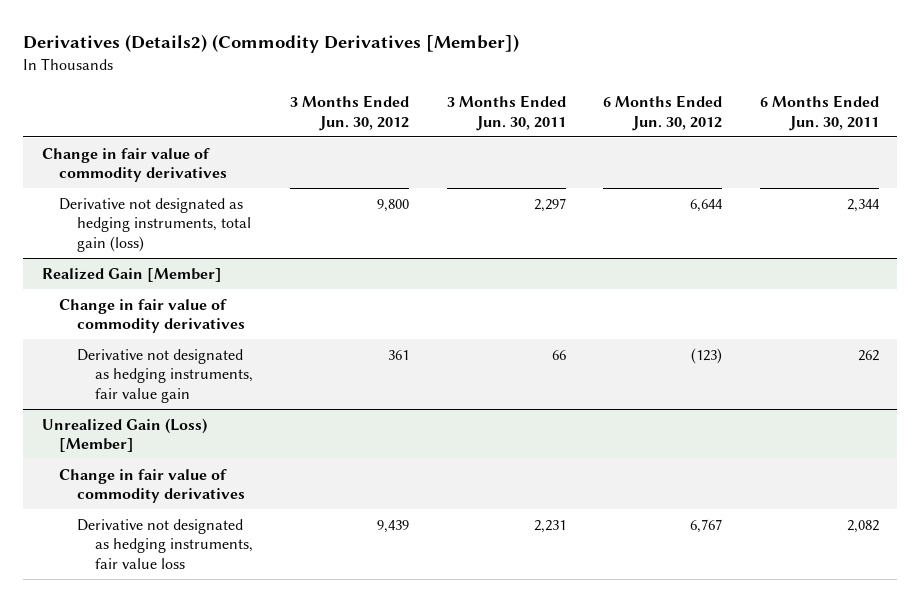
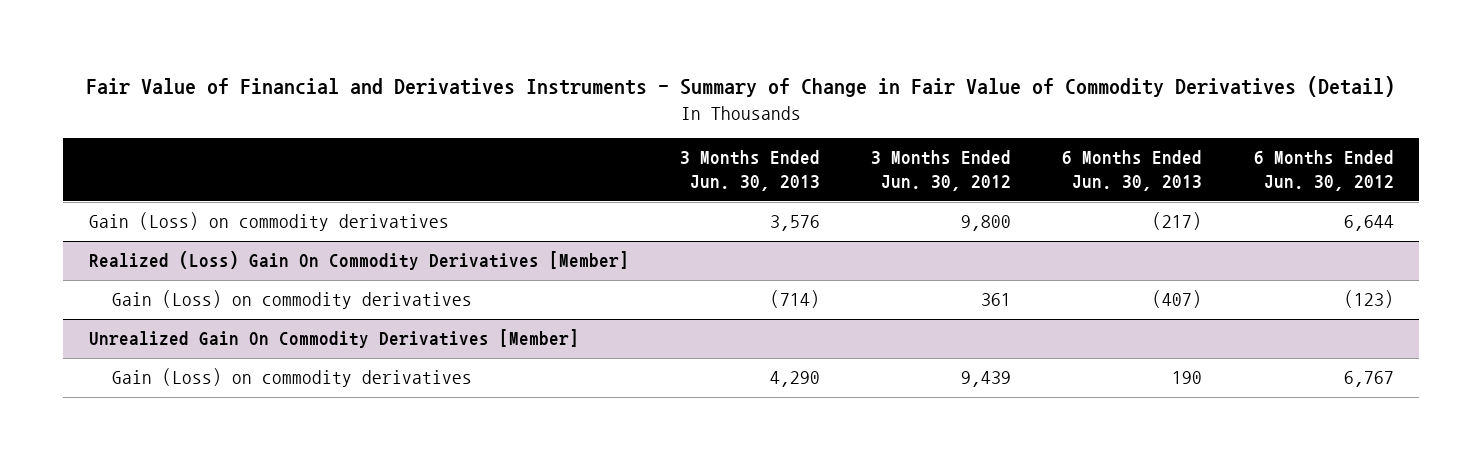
- Derivatives (Details2) (Commodity Derivatives [Member])
+ Fair Value of Financial and Derivatives Instruments - Summary of Change in Fair Value of Commodity Derivatives (Detail)
- | 3 Months Ended Jun. 30, 2012 | 3 Months Ended Jun. 30, 2011 | 6 Months Ended Jun. 30, 2012 | 6 Months Ended Jun. 30, 2011
+ | 3 Months Ended Jun. 30, 2013 | 3 Months Ended Jun. 30, 2012 | 6 Months Ended Jun. 30, 2013 | 6 Months Ended Jun. 30, 2012
- Change in fair value of commodity derivatives
- Derivative not designated as hedging instruments, total gain (loss) | 9,800 | 2,297 | 6,644 | 2,344
- Realized Gain [Member]
- Change in fair value of commodity derivatives
- Derivative not designated as hedging instruments, fair value gain | 361 | 66 | (123) | 262
- Unrealized Gain (Loss) [Member]
- Change in fair value of commodity derivatives
- Derivative not designated as hedging instruments, fair value loss | 9,439 | 2,231 | 6,767 | 2,082
+ Gain (Loss) on commodity derivatives | 3,576 | 9,800 | (217) | 6,644
+ Realized (Loss) Gain On Commodity Derivatives [Member]
+ Gain (Loss) on commodity derivatives | (714) | 361 | (407) | (123)
+ Unrealized Gain On Commodity Derivatives [Member]
+ Gain (Loss) on commodity derivatives | 4,290 | 9,439 | 190 | 6,767

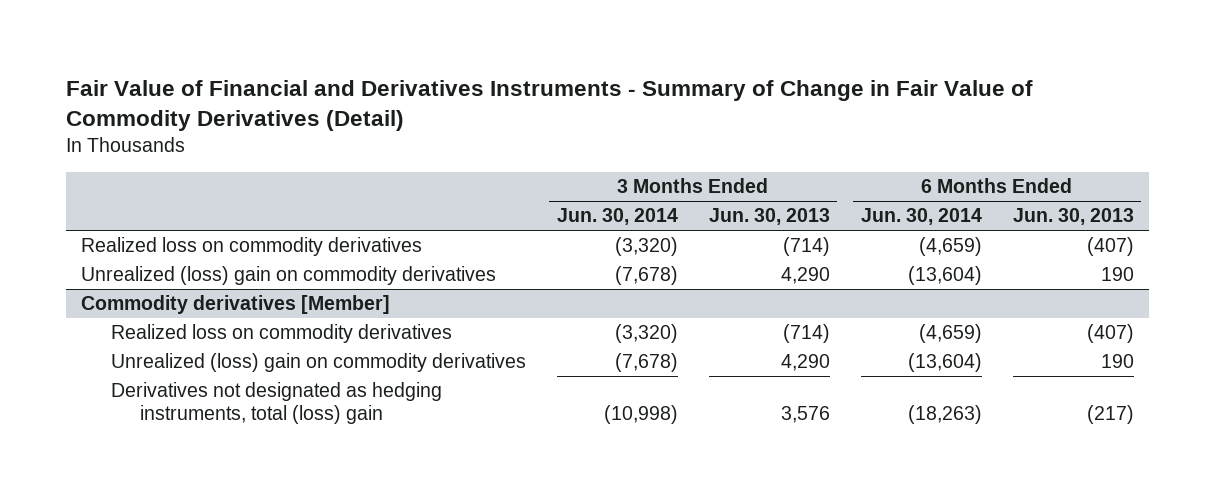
- | 3 Months Ended Jun. 30, 2013 | 3 Months Ended Jun. 30, 2012 | 6 Months Ended Jun. 30, 2013 | 6 Months Ended Jun. 30, 2012
+ | 3 Months Ended Jun. 30, 2014 | 3 Months Ended Jun. 30, 2013 | 6 Months Ended Jun. 30, 2014 | 6 Months Ended Jun. 30, 2013
- Gain (Loss) on commodity derivatives | 3,576 | 9,800 | (217) | 6,644
- Realized (Loss) Gain On Commodity Derivatives [Member]
- Gain (Loss) on commodity derivatives | (714) | 361 | (407) | (123)
- Unrealized Gain On Commodity Derivatives [Member]
- Gain (Loss) on commodity derivatives | 4,290 | 9,439 | 190 | 6,767
+ Realized loss on commodity derivatives | (3,320) | (714) | (4,659) | (407)
+ Unrealized (loss) gain on commodity derivatives | (7,678) | 4,290 | (13,604) | 190
+ Commodity derivatives [Member]
+ Realized loss on commodity derivatives | (3,320) | (714) | (4,659) | (407)
+ Unrealized (loss) gain on commodity derivatives | (7,678) | 4,290 | (13,604) | 190
+ Derivatives not designated as hedging instruments, total (loss) gain | (10,998) | 3,576 | (18,263) | (217)

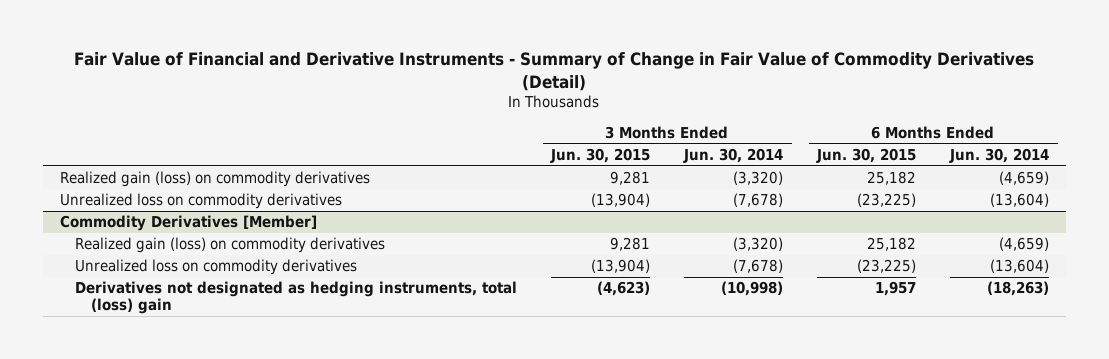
- Fair Value of Financial and Derivatives Instruments - Summary of Change in Fair Value of Commodity Derivatives (Detail)
+ Fair Value of Financial and Derivative Instruments - Summary of Change in Fair Value of Commodity Derivatives (Detail)
- | 3 Months Ended Jun. 30, 2014 | 3 Months Ended Jun. 30, 2013 | 6 Months Ended Jun. 30, 2014 | 6 Months Ended Jun. 30, 2013
+ | 3 Months Ended Jun. 30, 2015 | 3 Months Ended Jun. 30, 2014 | 6 Months Ended Jun. 30, 2015 | 6 Months Ended Jun. 30, 2014
- Realized loss on commodity derivatives | (3,320) | (714) | (4,659) | (407)
- Unrealized (loss) gain on commodity derivatives | (7,678) | 4,290 | (13,604) | 190
- Commodity derivatives [Member]
- Realized loss on commodity derivatives | (3,320) | (714) | (4,659) | (407)
- Unrealized (loss) gain on commodity derivatives | (7,678) | 4,290 | (13,604) | 190
+ Realized gain (loss) on commodity derivatives | 9,281 | (3,320) | 25,182 | (4,659)
+ Unrealized loss on commodity derivatives | (13,904) | (7,678) | (23,225) | (13,604)
+ Commodity Derivatives [Member]
+ Realized gain (loss) on commodity derivatives | 9,281 | (3,320) | 25,182 | (4,659)
+ Unrealized loss on commodity derivatives | (13,904) | (7,678) | (23,225) | (13,604)

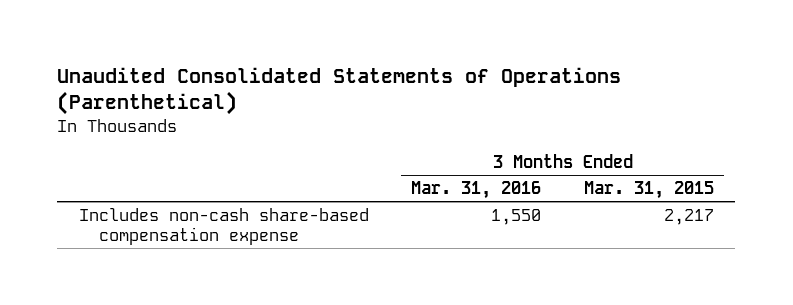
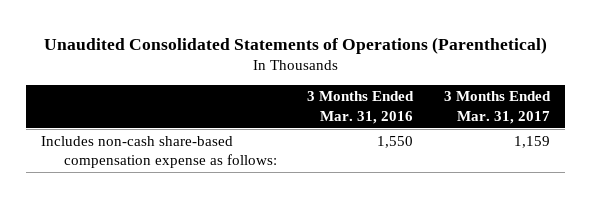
- | 3 Months Ended Mar. 31, 2016 | 3 Months Ended Mar. 31, 2015
+ | 3 Months Ended Mar. 31, 2016 | 3 Months Ended Mar. 31, 2017
- Includes non-cash share-based compensation expense | 1,550 | 2,217
+ Includes non-cash share-based compensation expense as follows: | 1,550 | 1,159

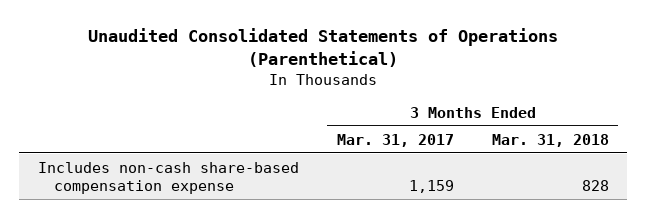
- | 3 Months Ended Mar. 31, 2016 | 3 Months Ended Mar. 31, 2017
+ | 3 Months Ended Mar. 31, 2017 | 3 Months Ended Mar. 31, 2018
- Includes non-cash share-based compensation expense as follows: | 1,550 | 1,159
+ Includes non-cash share-based compensation expense | 1,159 | 828

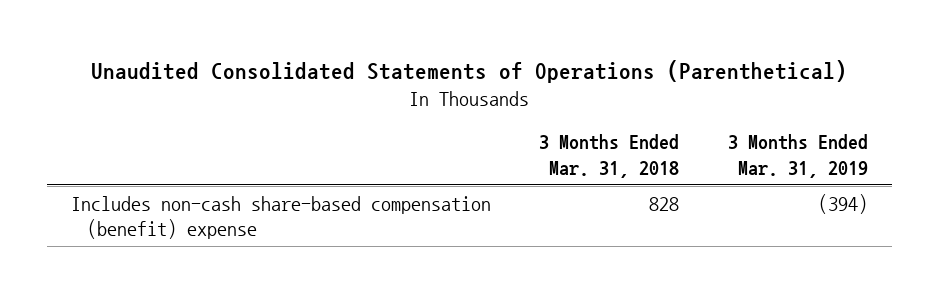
- | 3 Months Ended Mar. 31, 2017 | 3 Months Ended Mar. 31, 2018
+ | 3 Months Ended Mar. 31, 2018 | 3 Months Ended Mar. 31, 2019
- Includes non-cash share-based compensation expense | 1,159 | 828
+ Includes non-cash share-based compensation (benefit) expense | 828 | (394)

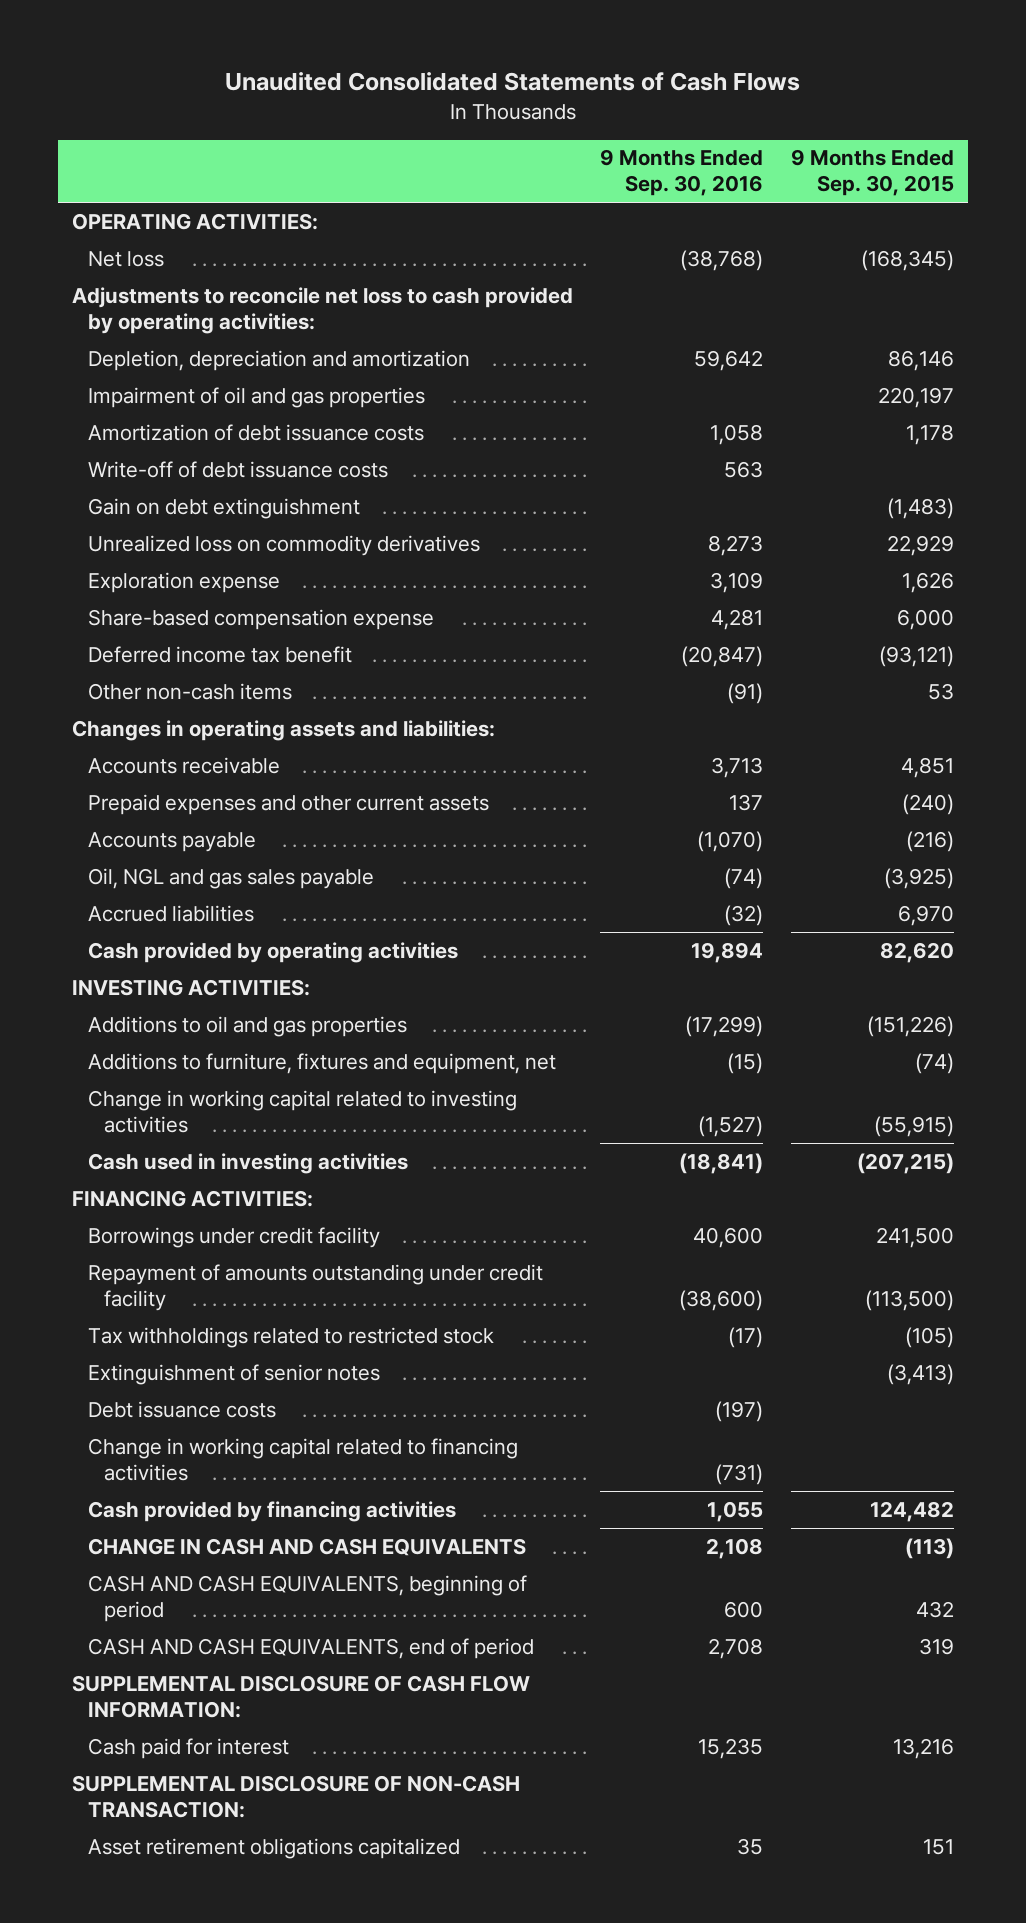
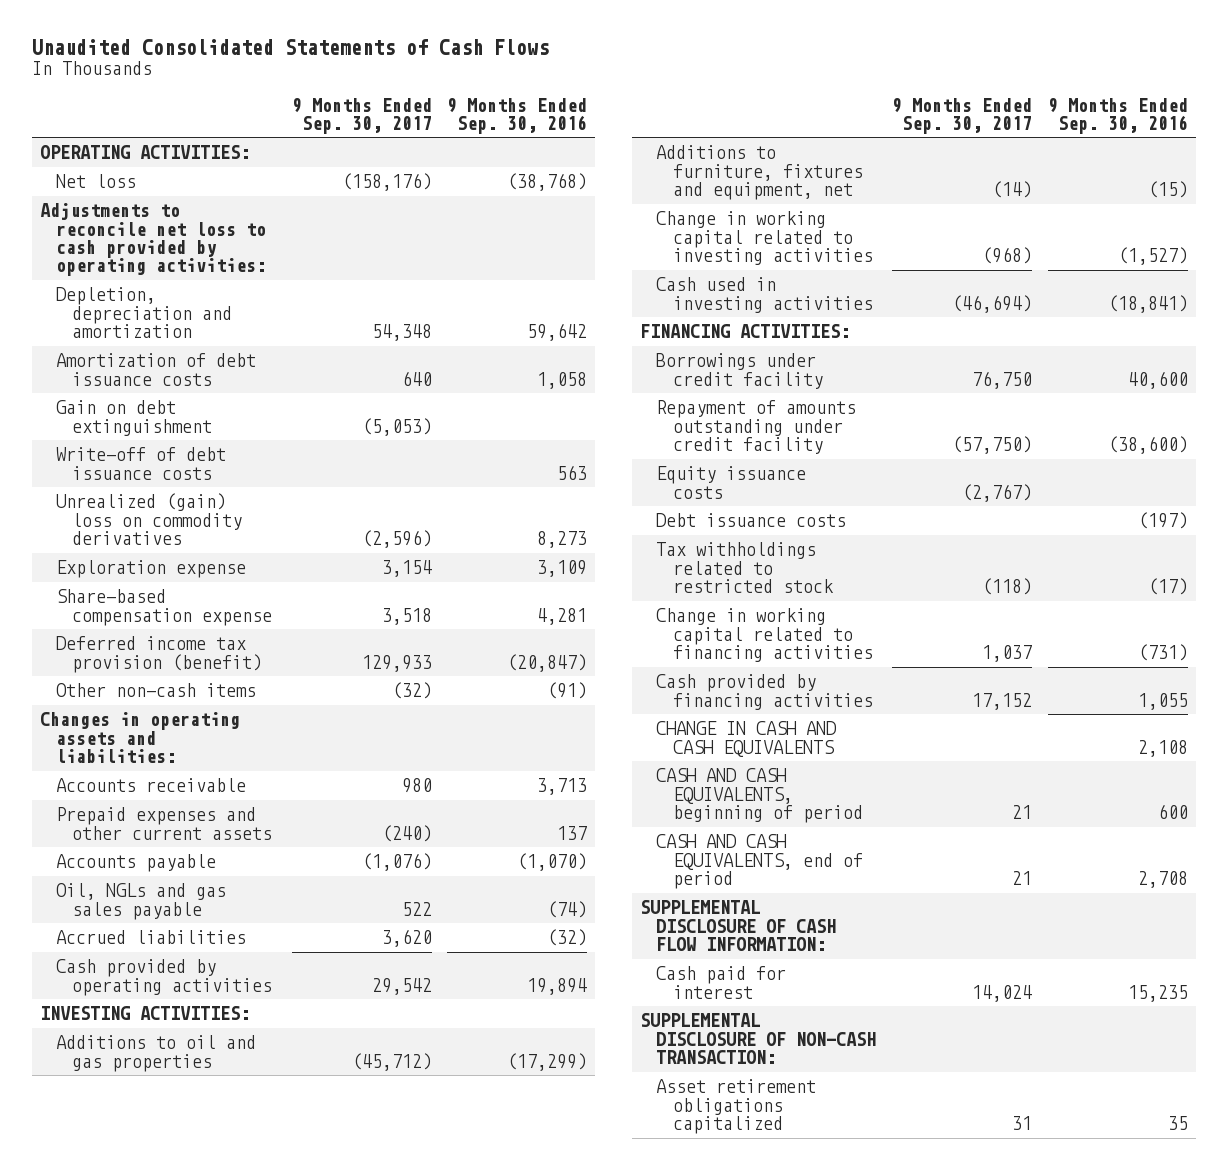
- | 9 Months Ended Sep. 30, 2016 | 9 Months Ended Sep. 30, 2015
+ | 9 Months Ended Sep. 30, 2017 | 9 Months Ended Sep. 30, 2016
- Impairment of oil and gas properties | | 220,197
- Unrealized loss on commodity derivatives | 8,273 | 22,929
moved down: Write-off of debt issuance costs | | 563
+ Unrealized (gain) loss on commodity derivatives | (2,596) | 8,273
- Deferred income tax benefit | (20,847) | (93,121)
+ Deferred income tax provision (benefit) | 129,933 | (20,847)
- Oil, NGL and gas sales payable | (74) | (3,925)
+ Oil, NGLs and gas sales payable | 522 | (74)
- Extinguishment of senior notes | | (3,413)
+ Equity issuance costs | (2,767) |
moved down: Tax withholdings related to restricted stock | (118) | (17)

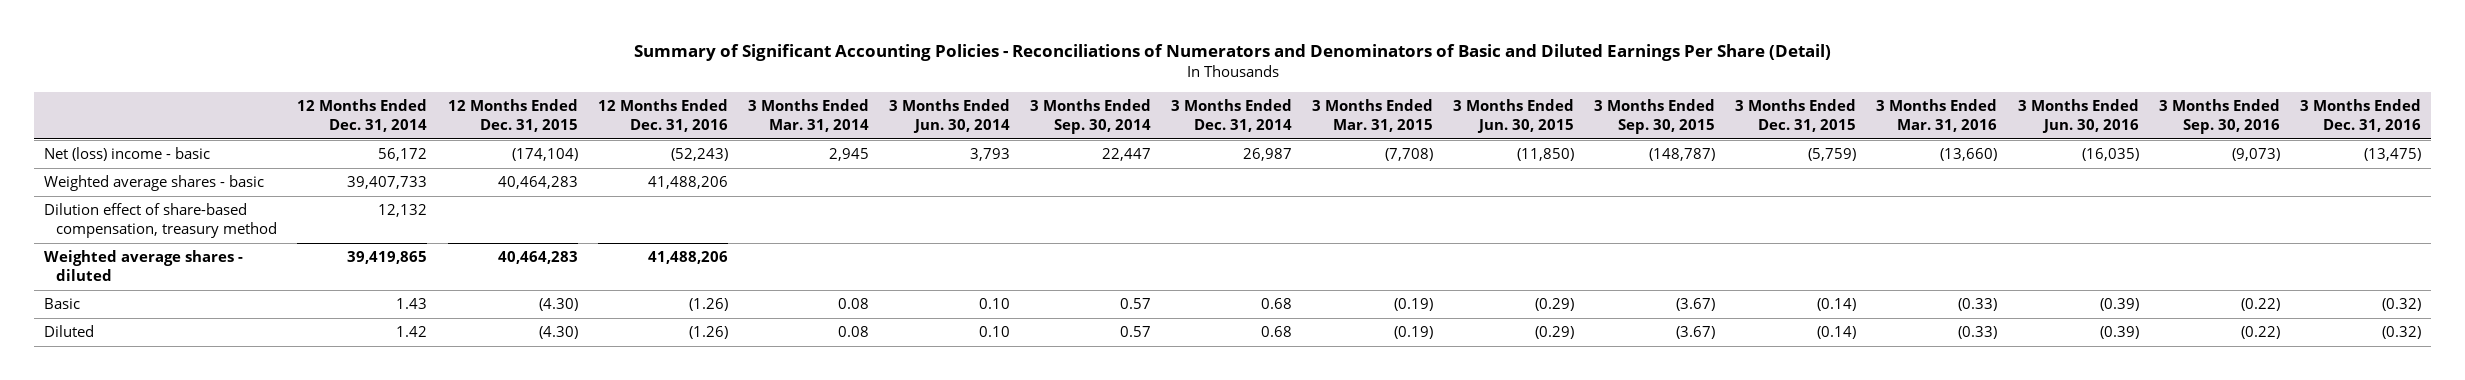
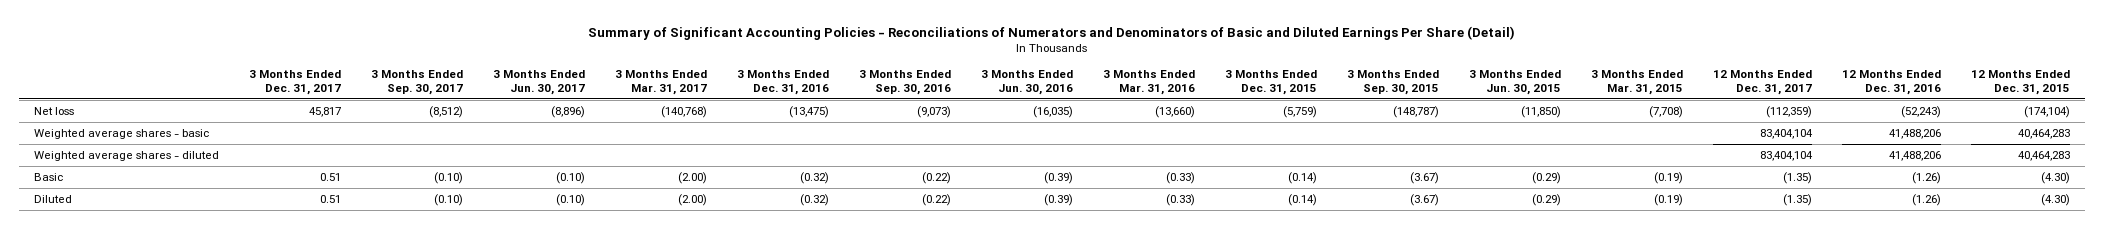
- | 12 Months Ended Dec. 31, 2014 | 12 Months Ended Dec. 31, 2015 | 12 Months Ended Dec. 31, 2016 | 3 Months Ended Mar. 31, 2014 | 3 Months Ended Jun. 30, 2014 | 3 Months Ended Sep. 30, 2014 | 3 Months Ended Dec. 31, 2014 | 3 Months Ended Mar. 31, 2015 | 3 Months Ended Jun. 30, 2015 | 3 Months Ended Sep. 30, 2015 | 3 Months Ended Dec. 31, 2015 | 3 Months Ended Mar. 31, 2016 | 3 Months Ended Jun. 30, 2016 | 3 Months Ended Sep. 30, 2016 | 3 Months Ended Dec. 31, 2016
+ | 3 Months Ended Dec. 31, 2017 | 3 Months Ended Sep. 30, 2017 | 3 Months Ended Jun. 30, 2017 | 3 Months Ended Mar. 31, 2017 | 3 Months Ended Dec. 31, 2016 | 3 Months Ended Sep. 30, 2016 | 3 Months Ended Jun. 30, 2016 | 3 Months Ended Mar. 31, 2016 | 3 Months Ended Dec. 31, 2015 | 3 Months Ended Sep. 30, 2015 | 3 Months Ended Jun. 30, 2015 | 3 Months Ended Mar. 31, 2015 | 12 Months Ended Dec. 31, 2017 | 12 Months Ended Dec. 31, 2016 | 12 Months Ended Dec. 31, 2015
- Net (loss) income - basic | 56,172 | (174,104) | (52,243) | 2,945 | 3,793 | 22,447 | 26,987 | (7,708) | (11,850) | (148,787) | (5,759) | (13,660) | (16,035) | (9,073) | (13,475)
+ Net loss | 45,817 | (8,512) | (8,896) | (140,768) | (13,475) | (9,073) | (16,035) | (13,660) | (5,759) | (148,787) | (11,850) | (7,708) | (112,359) | (52,243) | (174,104)
- Dilution effect of share-based compensation, treasury method | 12,132 | | | | | | | | | | | | | |

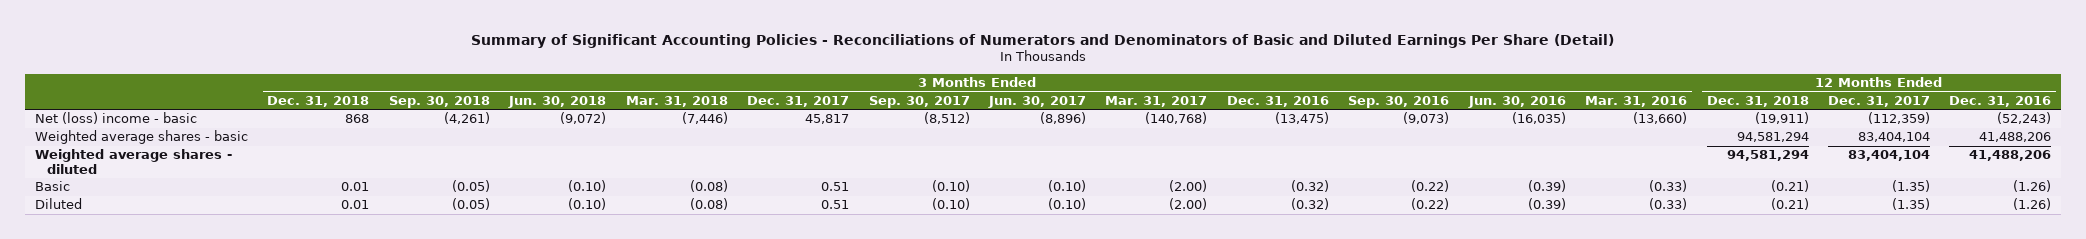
- | 3 Months Ended Dec. 31, 2017 | 3 Months Ended Sep. 30, 2017 | 3 Months Ended Jun. 30, 2017 | 3 Months Ended Mar. 31, 2017 | 3 Months Ended Dec. 31, 2016 | 3 Months Ended Sep. 30, 2016 | 3 Months Ended Jun. 30, 2016 | 3 Months Ended Mar. 31, 2016 | 3 Months Ended Dec. 31, 2015 | 3 Months Ended Sep. 30, 2015 | 3 Months Ended Jun. 30, 2015 | 3 Months Ended Mar. 31, 2015 | 12 Months Ended Dec. 31, 2017 | 12 Months Ended Dec. 31, 2016 | 12 Months Ended Dec. 31, 2015
+ | 3 Months Ended Dec. 31, 2018 | 3 Months Ended Sep. 30, 2018 | 3 Months Ended Jun. 30, 2018 | 3 Months Ended Mar. 31, 2018 | 3 Months Ended Dec. 31, 2017 | 3 Months Ended Sep. 30, 2017 | 3 Months Ended Jun. 30, 2017 | 3 Months Ended Mar. 31, 2017 | 3 Months Ended Dec. 31, 2016 | 3 Months Ended Sep. 30, 2016 | 3 Months Ended Jun. 30, 2016 | 3 Months Ended Mar. 31, 2016 | 12 Months Ended Dec. 31, 2018 | 12 Months Ended Dec. 31, 2017 | 12 Months Ended Dec. 31, 2016
- Net loss | 45,817 | (8,512) | (8,896) | (140,768) | (13,475) | (9,073) | (16,035) | (13,660) | (5,759) | (148,787) | (11,850) | (7,708) | (112,359) | (52,243) | (174,104)
+ Net (loss) income - basic | 868 | (4,261) | (9,072) | (7,446) | 45,817 | (8,512) | (8,896) | (140,768) | (13,475) | (9,073) | (16,035) | (13,660) | (19,911) | (112,359) | (52,243)

